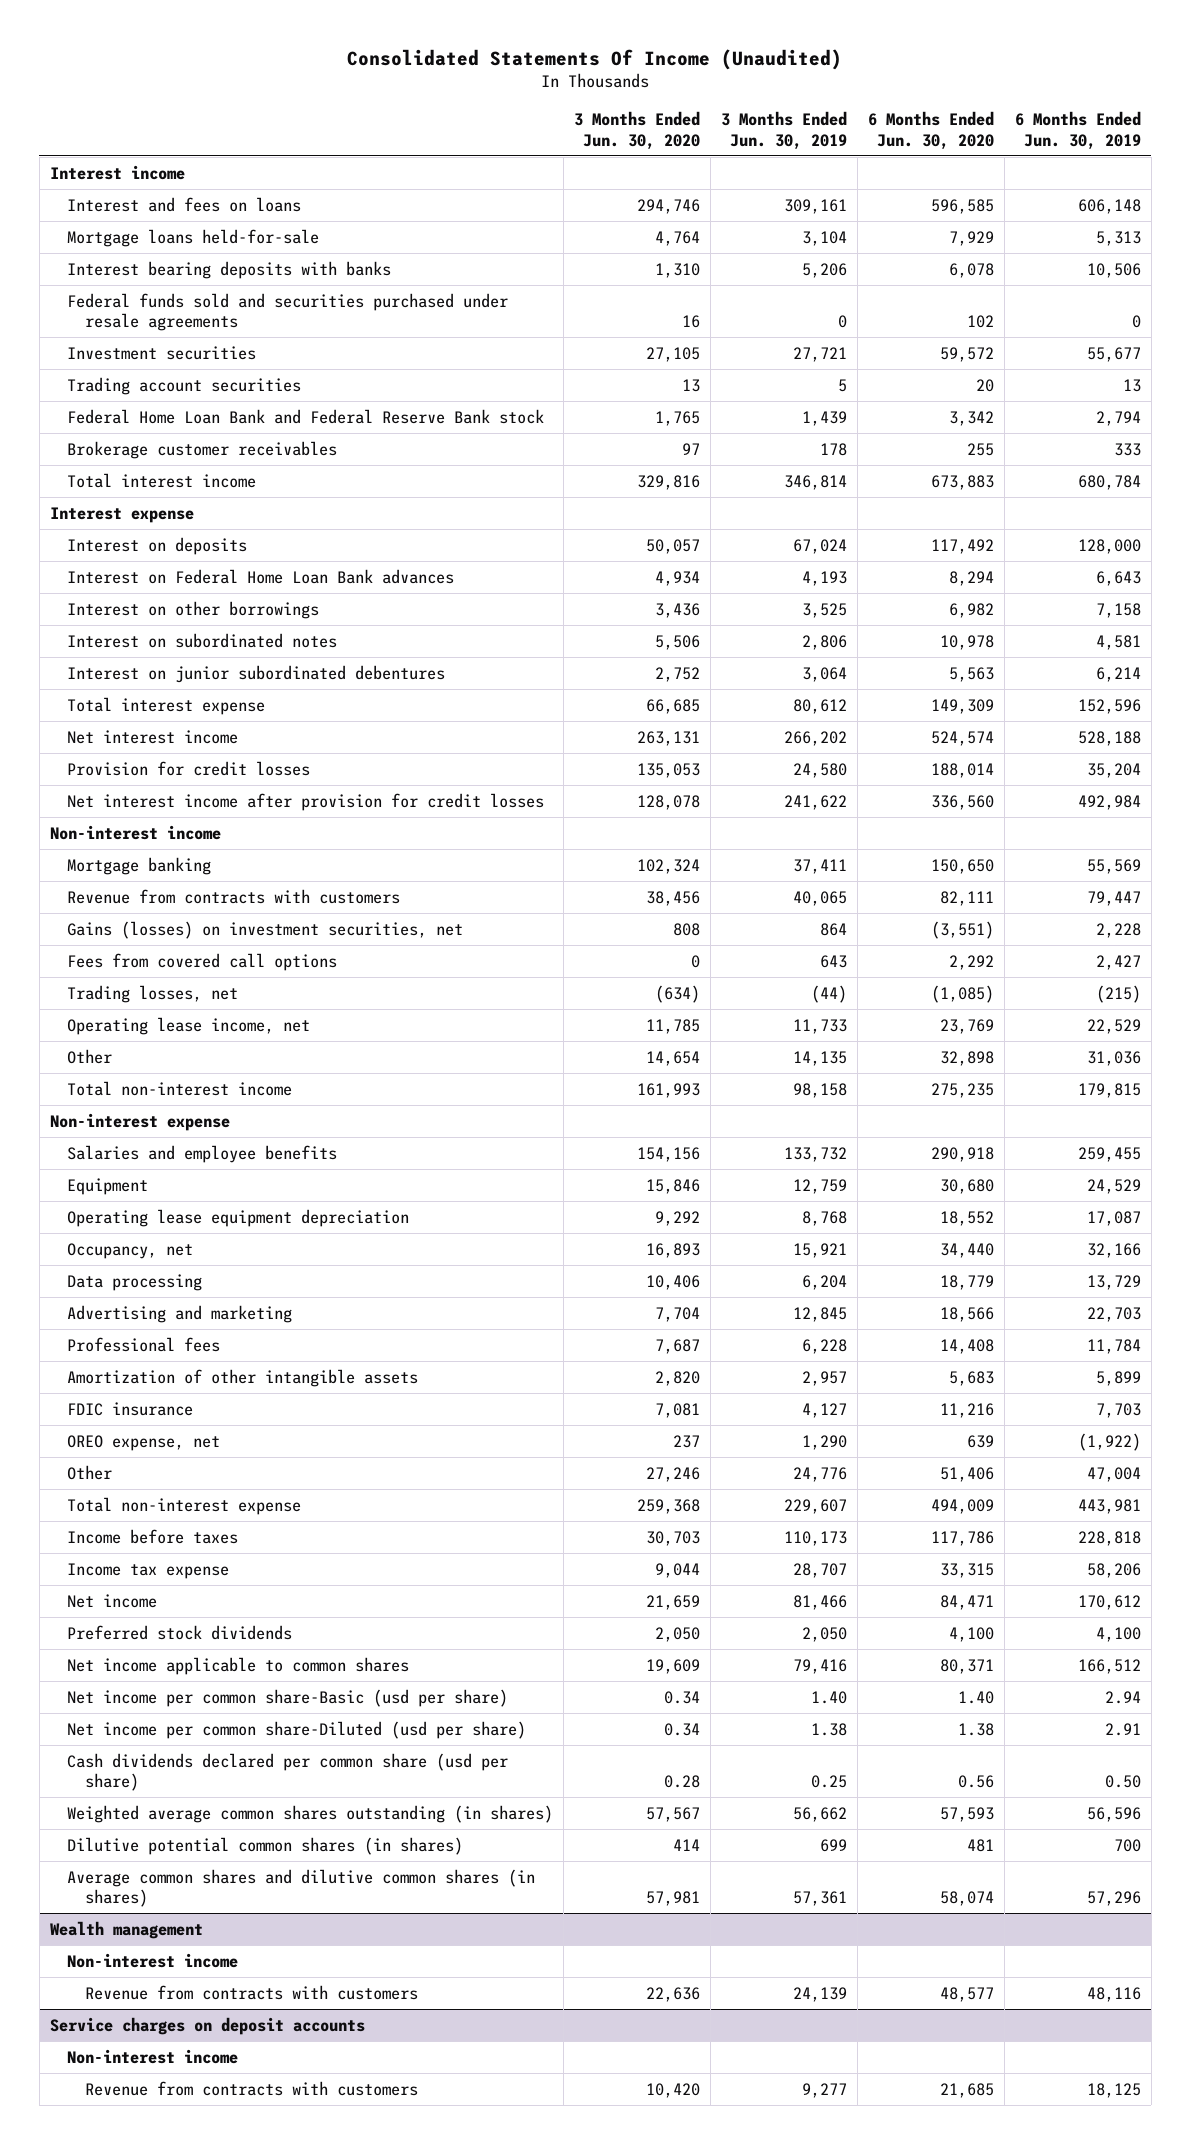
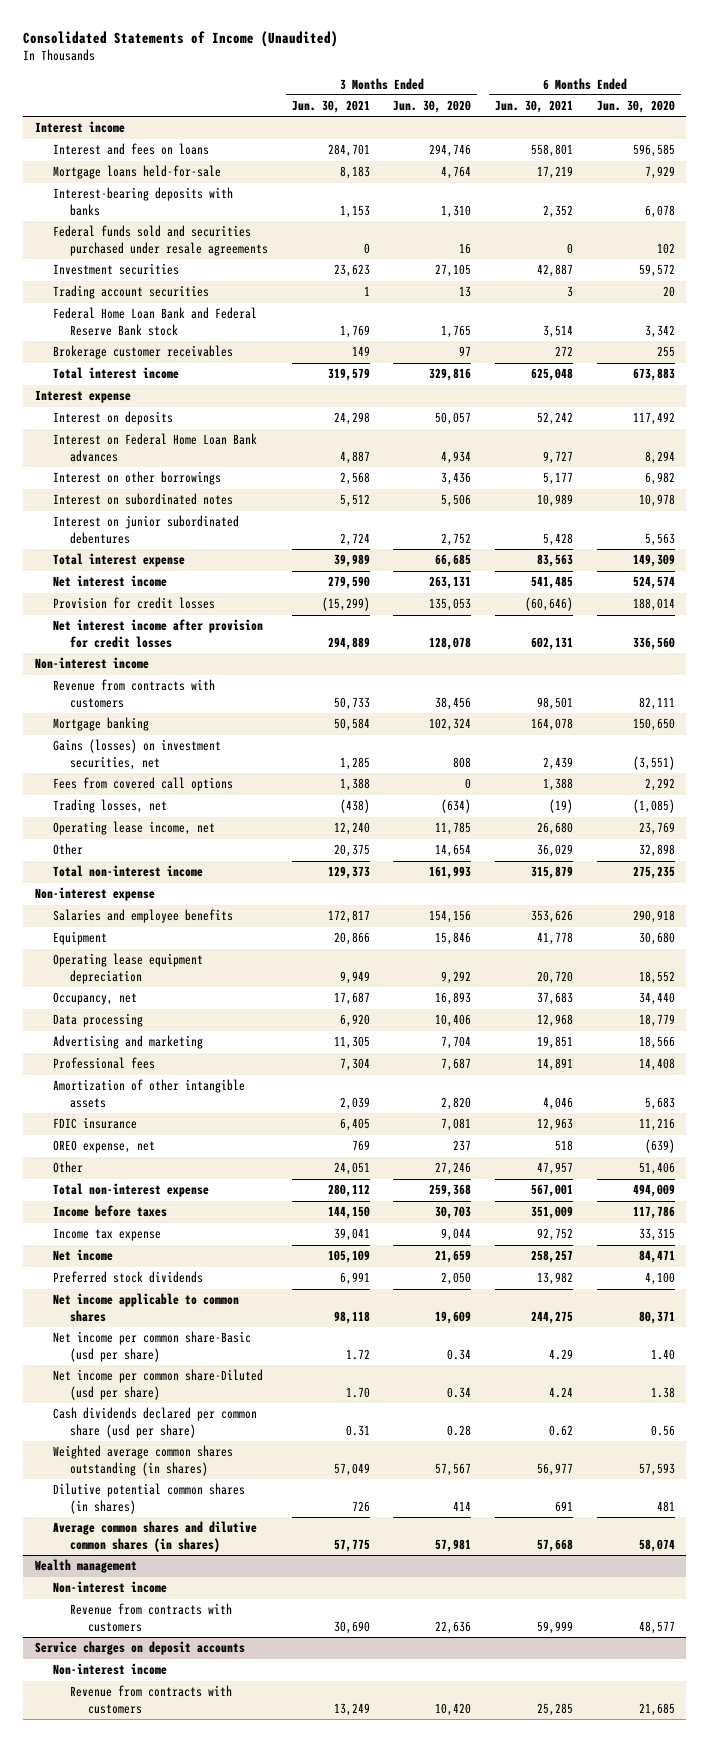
- Consolidated Statements Of Income (Unaudited)
+ Consolidated Statements of Income (Unaudited)
- | 3 Months Ended Jun. 30, 2020 | 3 Months Ended Jun. 30, 2019 | 6 Months Ended Jun. 30, 2020 | 6 Months Ended Jun. 30, 2019
+ | 3 Months Ended Jun. 30, 2021 | 3 Months Ended Jun. 30, 2020 | 6 Months Ended Jun. 30, 2021 | 6 Months Ended Jun. 30, 2020
- Interest bearing deposits with banks | 1,310 | 5,206 | 6,078 | 10,506
+ Interest-bearing deposits with banks | 1,153 | 1,310 | 2,352 | 6,078
moved down: Mortgage banking | 50,584 | 102,324 | 164,078 | 150,650
- OREO expense, net | 237 | 1,290 | 639 | (1,922)
+ OREO expense, net | 769 | 237 | 518 | (639)

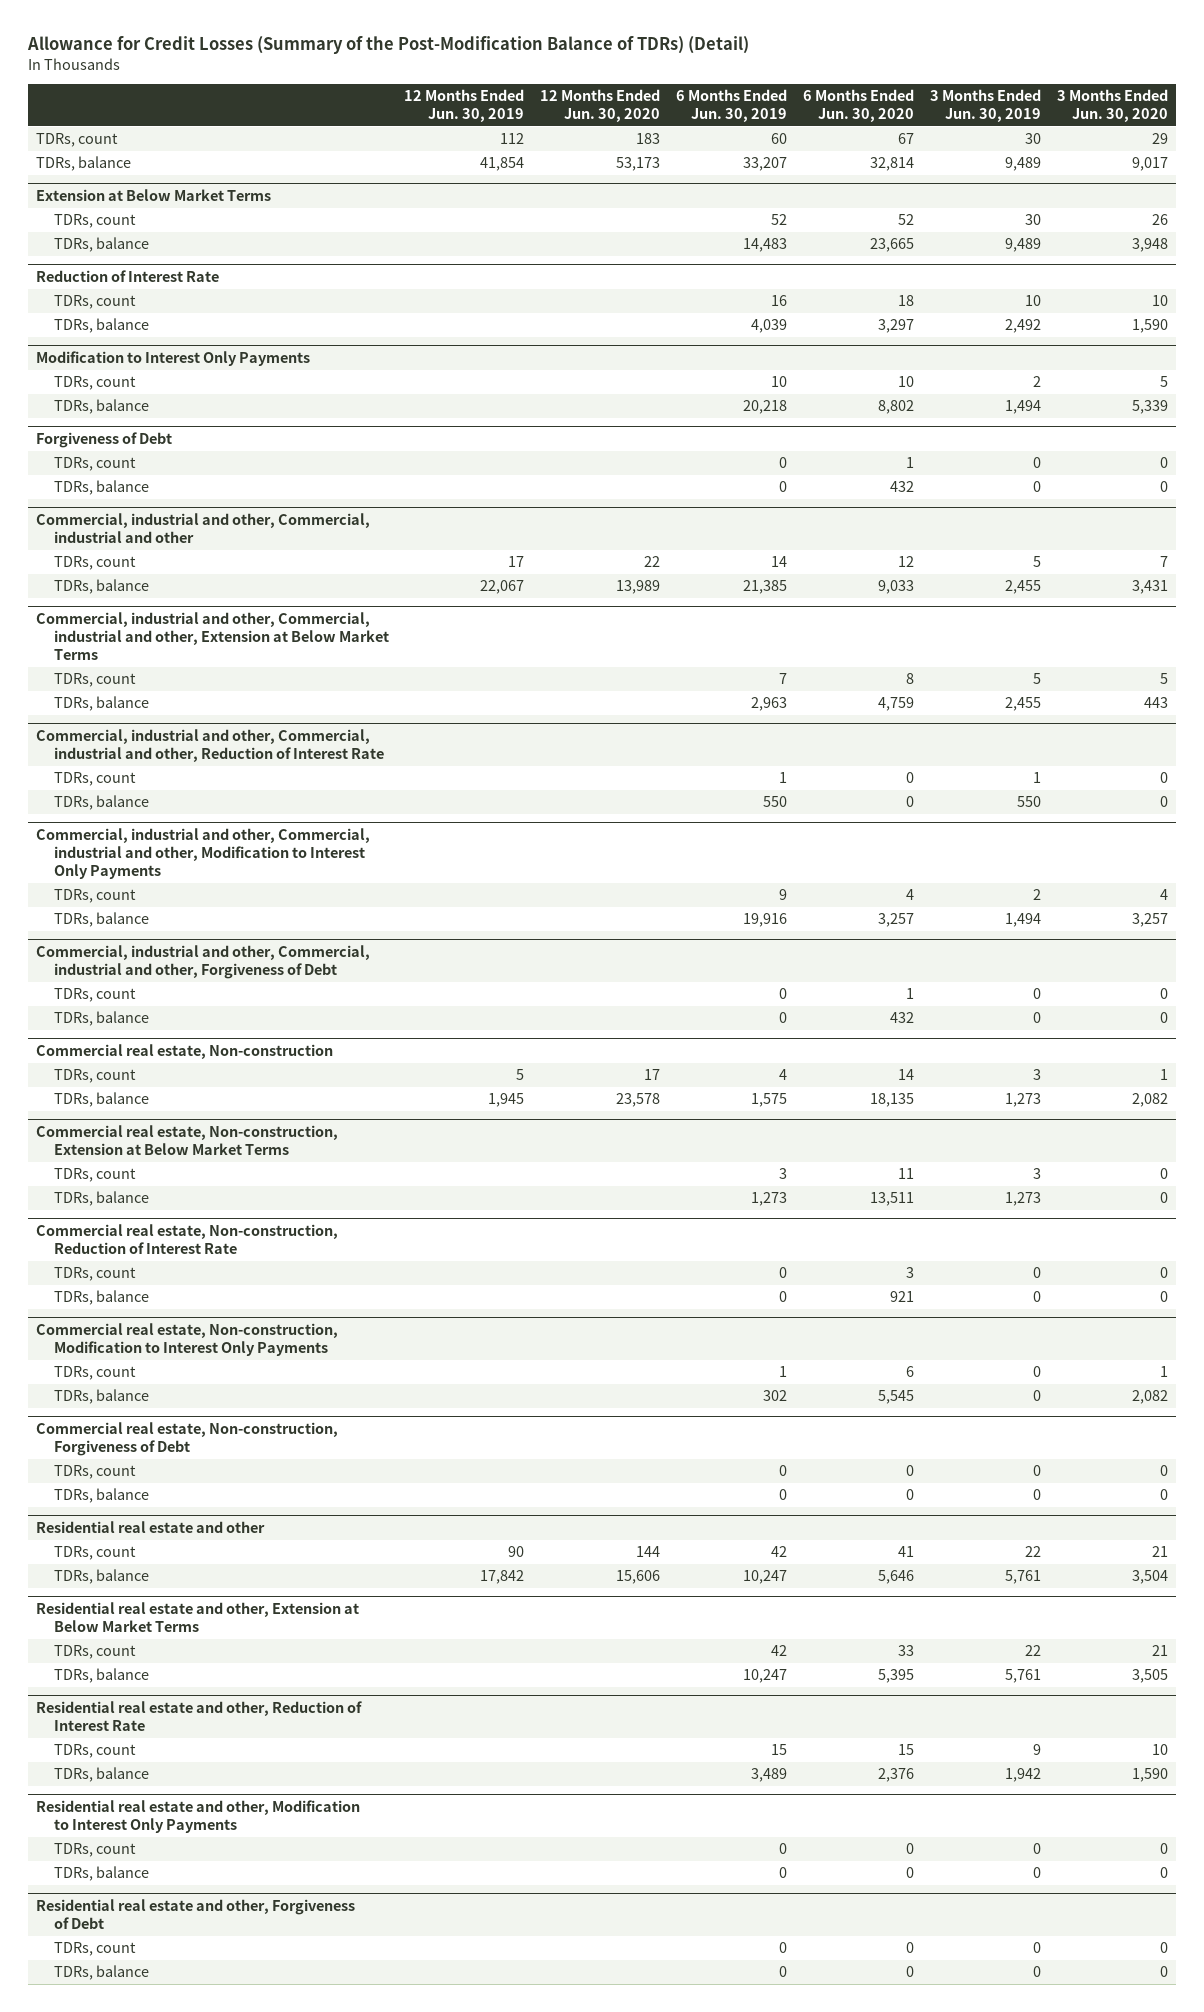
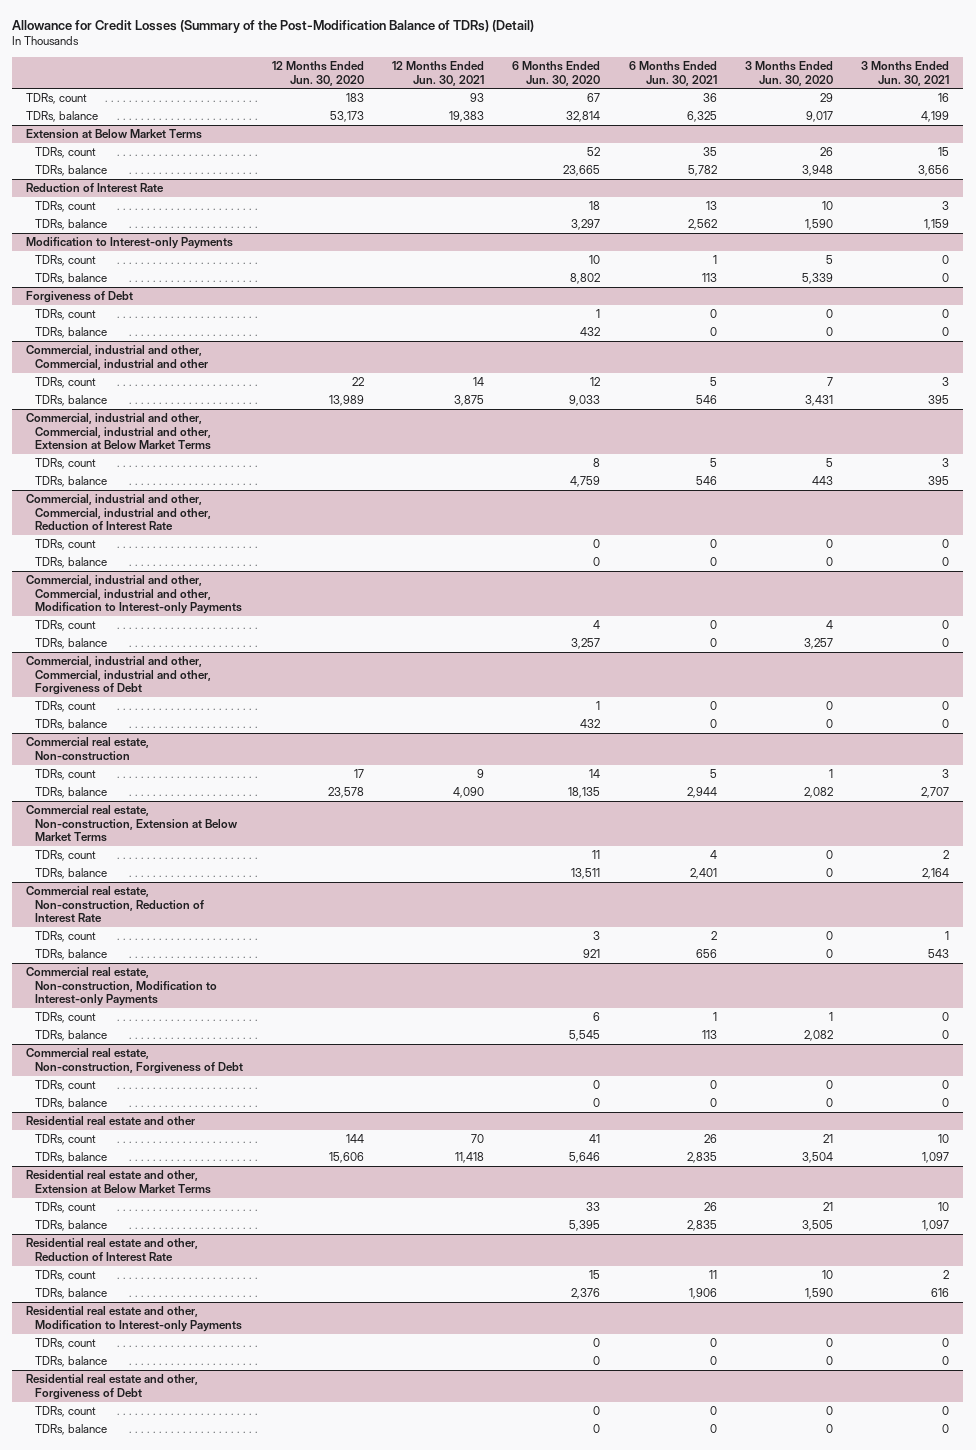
- | 12 Months Ended Jun. 30, 2019 | 12 Months Ended Jun. 30, 2020 | 6 Months Ended Jun. 30, 2019 | 6 Months Ended Jun. 30, 2020 | 3 Months Ended Jun. 30, 2019 | 3 Months Ended Jun. 30, 2020
+ | 12 Months Ended Jun. 30, 2020 | 12 Months Ended Jun. 30, 2021 | 6 Months Ended Jun. 30, 2020 | 6 Months Ended Jun. 30, 2021 | 3 Months Ended Jun. 30, 2020 | 3 Months Ended Jun. 30, 2021
- Modification to Interest Only Payments
+ Modification to Interest-only Payments
- Commercial, industrial and other, Commercial, industrial and other, Modification to Interest Only Payments
+ Commercial, industrial and other, Commercial, industrial and other, Modification to Interest-only Payments
- Commercial real estate, Non-construction, Modification to Interest Only Payments
+ Commercial real estate, Non-construction, Modification to Interest-only Payments
- Residential real estate and other, Modification to Interest Only Payments
+ Residential real estate and other, Modification to Interest-only Payments

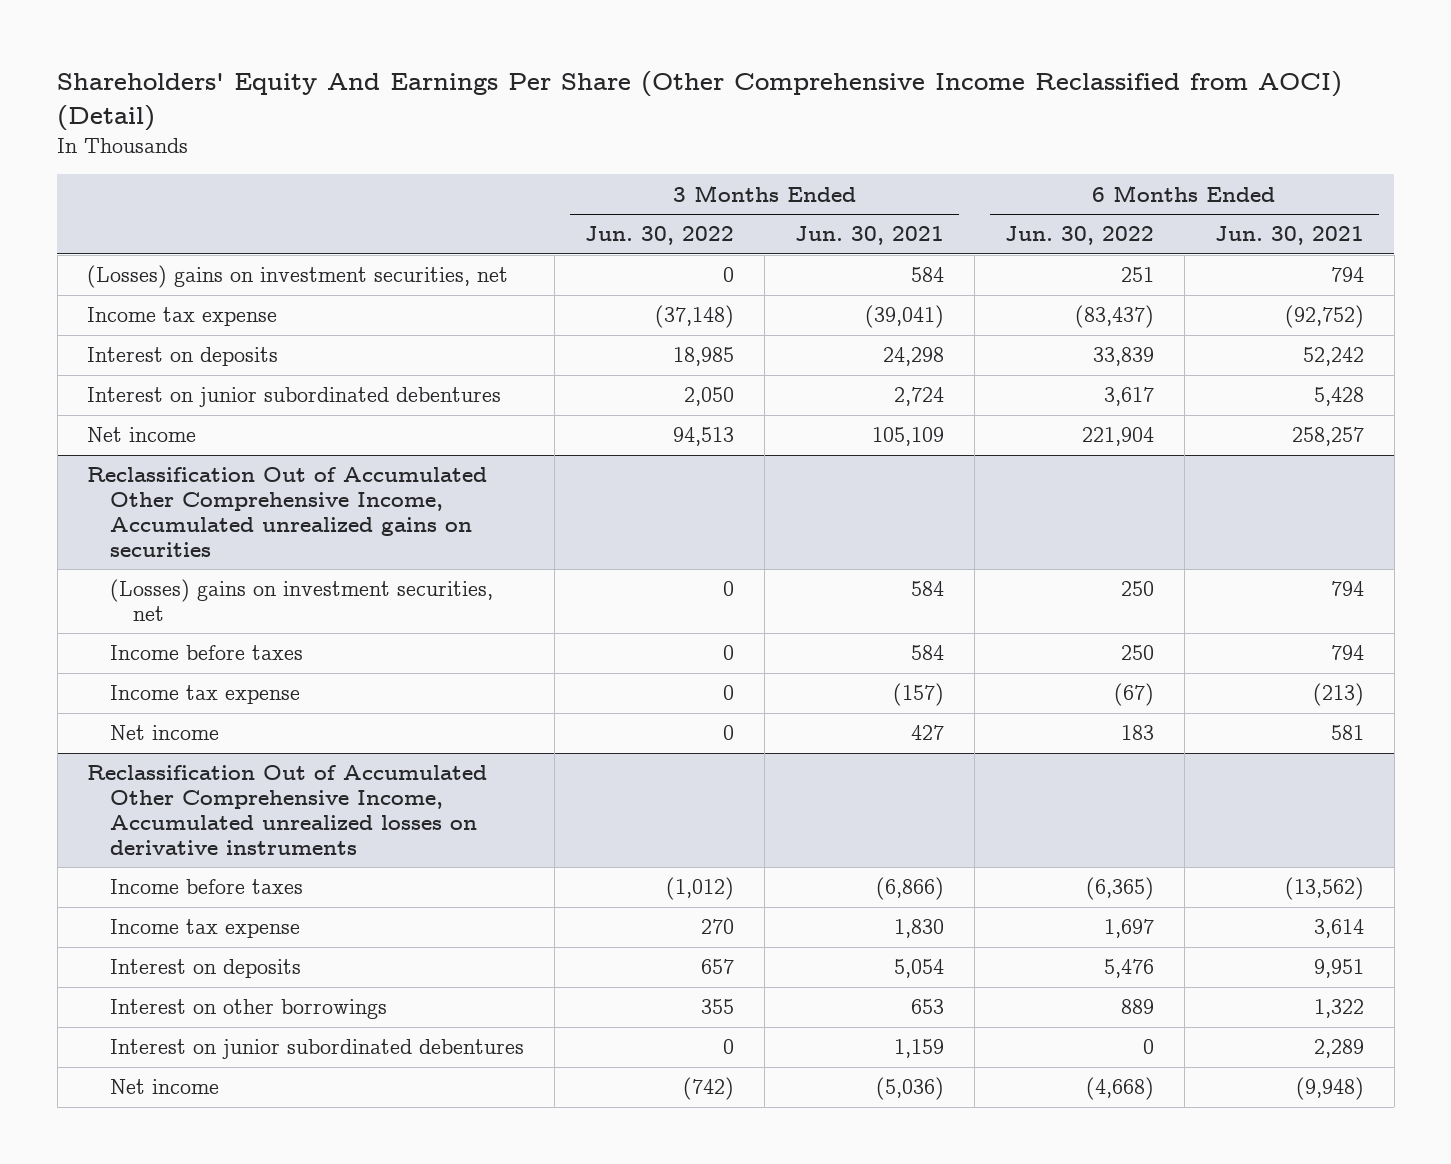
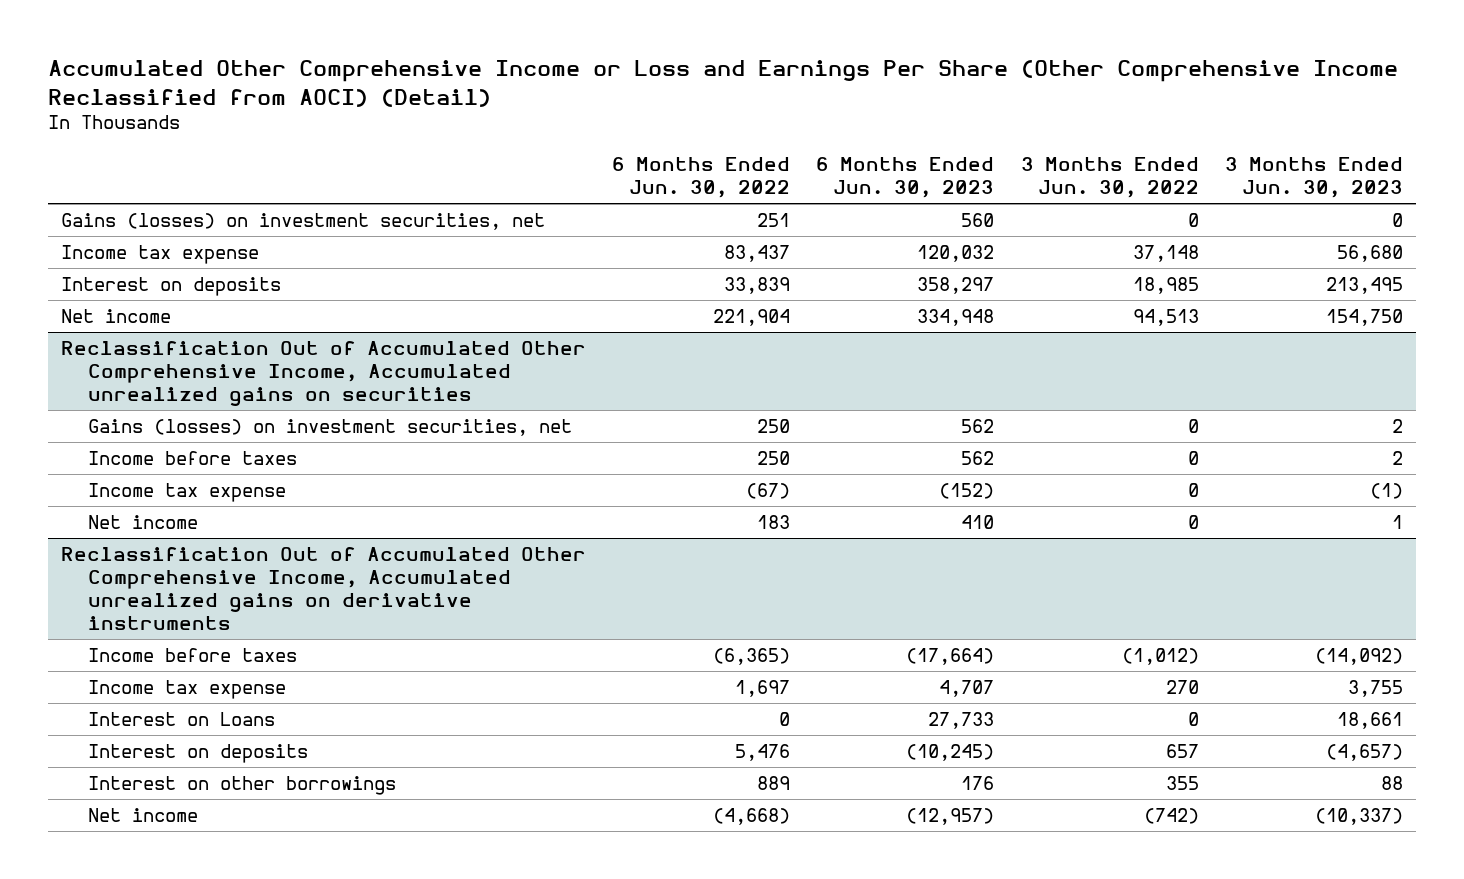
- Shareholders' Equity And Earnings Per Share (Other Comprehensive Income Reclassified from AOCI) (Detail)
+ Accumulated Other Comprehensive Income or Loss and Earnings Per Share (Other Comprehensive Income Reclassified from AOCI) (Detail)
- | 3 Months Ended Jun. 30, 2022 | 3 Months Ended Jun. 30, 2021 | 6 Months Ended Jun. 30, 2022 | 6 Months Ended Jun. 30, 2021
+ | 6 Months Ended Jun. 30, 2022 | 6 Months Ended Jun. 30, 2023 | 3 Months Ended Jun. 30, 2022 | 3 Months Ended Jun. 30, 2023
- (Losses) gains on investment securities, net | 0 | 584 | 251 | 794
- Income tax expense | (37,148) | (39,041) | (83,437) | (92,752)
+ Gains (losses) on investment securities, net | 251 | 560 | 0 | 0
+ Income tax expense | 83,437 | 120,032 | 37,148 | 56,680
- Interest on junior subordinated debentures | 2,050 | 2,724 | 3,617 | 5,428
@ Reclassification Out of Accumulated Other Comprehensive Income, Accumulated unrealized gains on securities
- (Losses) gains on investment securities, net | 0 | 584 | 250 | 794
+ Gains (losses) on investment securities, net | 250 | 562 | 0 | 2
- Reclassification Out of Accumulated Other Comprehensive Income, Accumulated unrealized losses on derivative instruments
+ Reclassification Out of Accumulated Other Comprehensive Income, Accumulated unrealized gains on derivative instruments
+ Interest on Loans | 0 | 27,733 | 0 | 18,661
- Interest on junior subordinated debentures | 0 | 1,159 | 0 | 2,289

